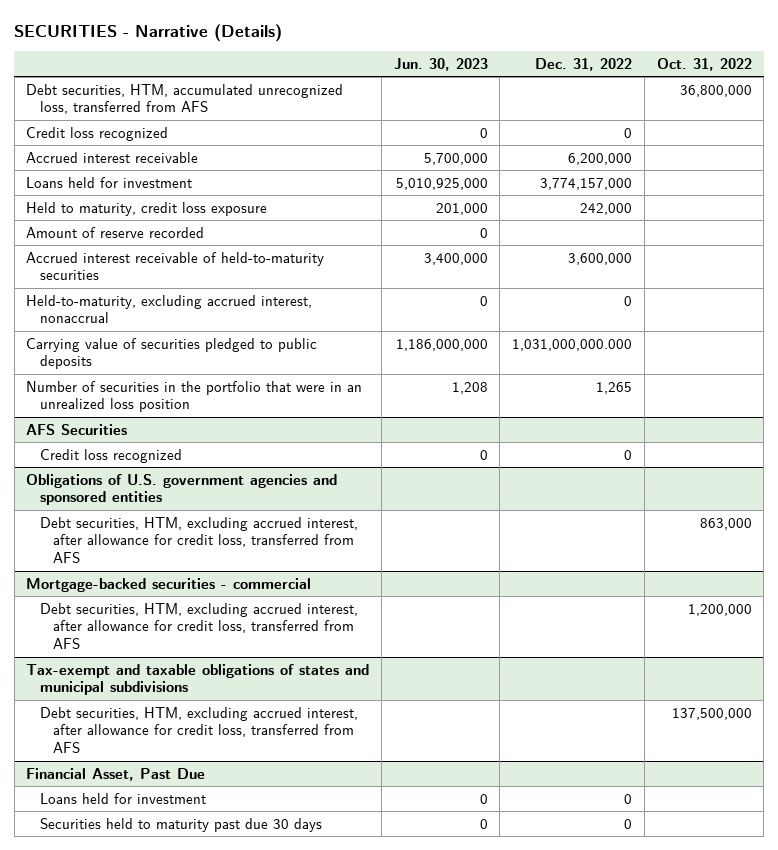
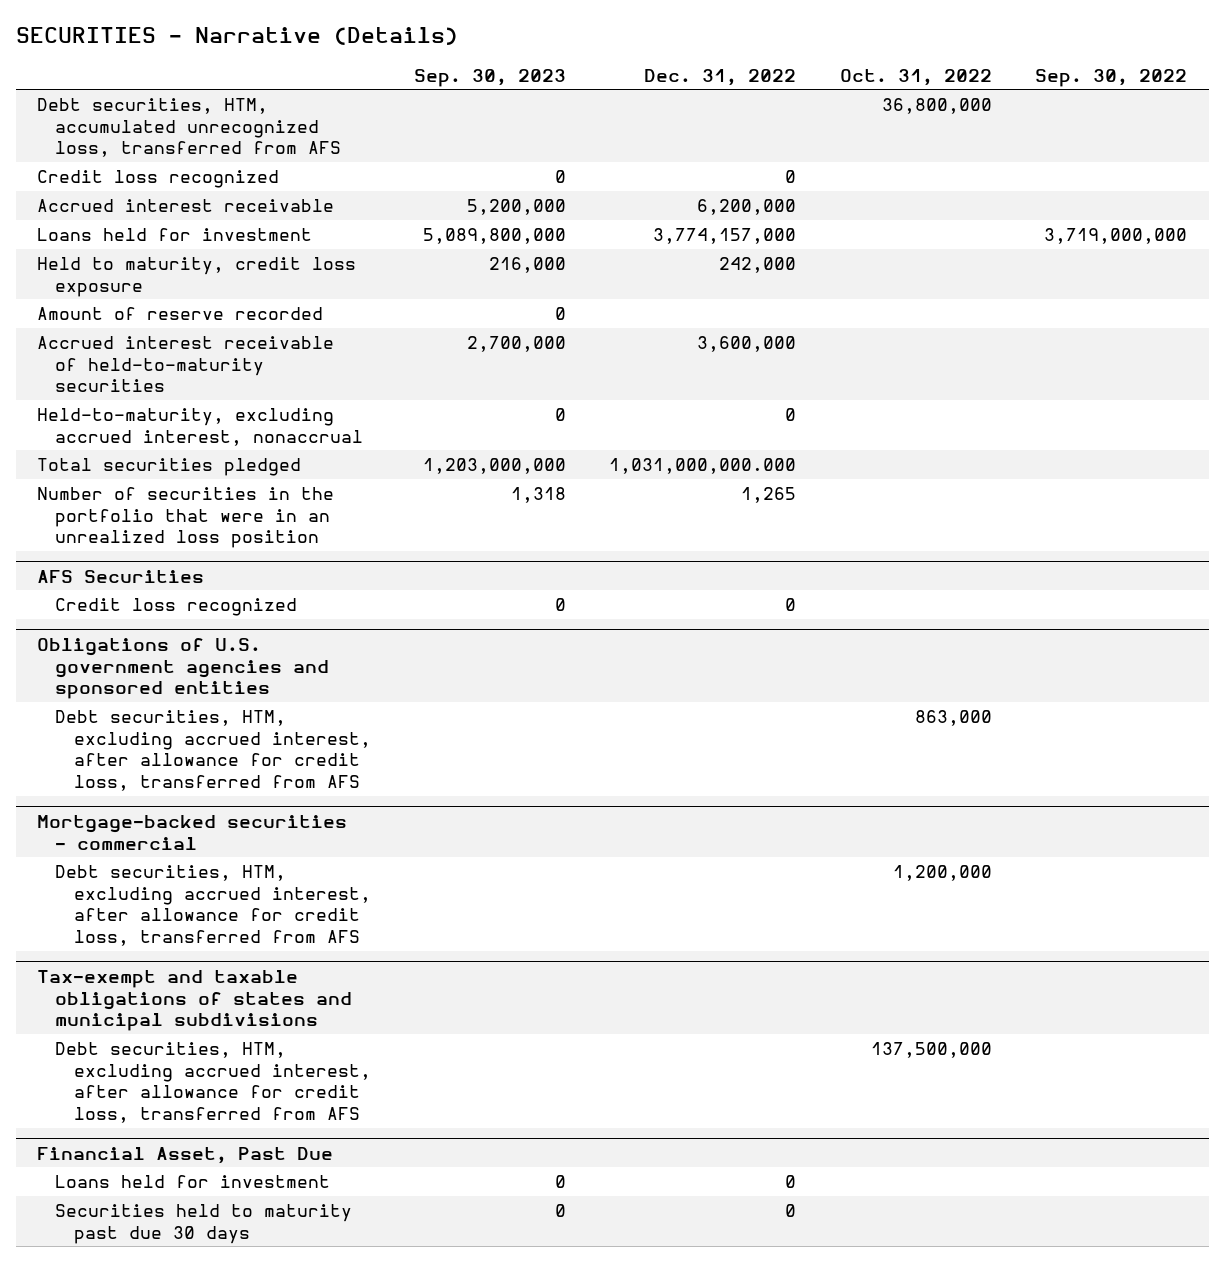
- | Jun. 30, 2023 | Dec. 31, 2022 | Oct. 31, 2022
+ | Sep. 30, 2023 | Dec. 31, 2022 | Oct. 31, 2022 | Sep. 30, 2022
- Carrying value of securities pledged to public deposits | 1,186,000,000 | 1,031,000,000.000 |
+ Total securities pledged | 1,203,000,000 | 1,031,000,000.000 | |

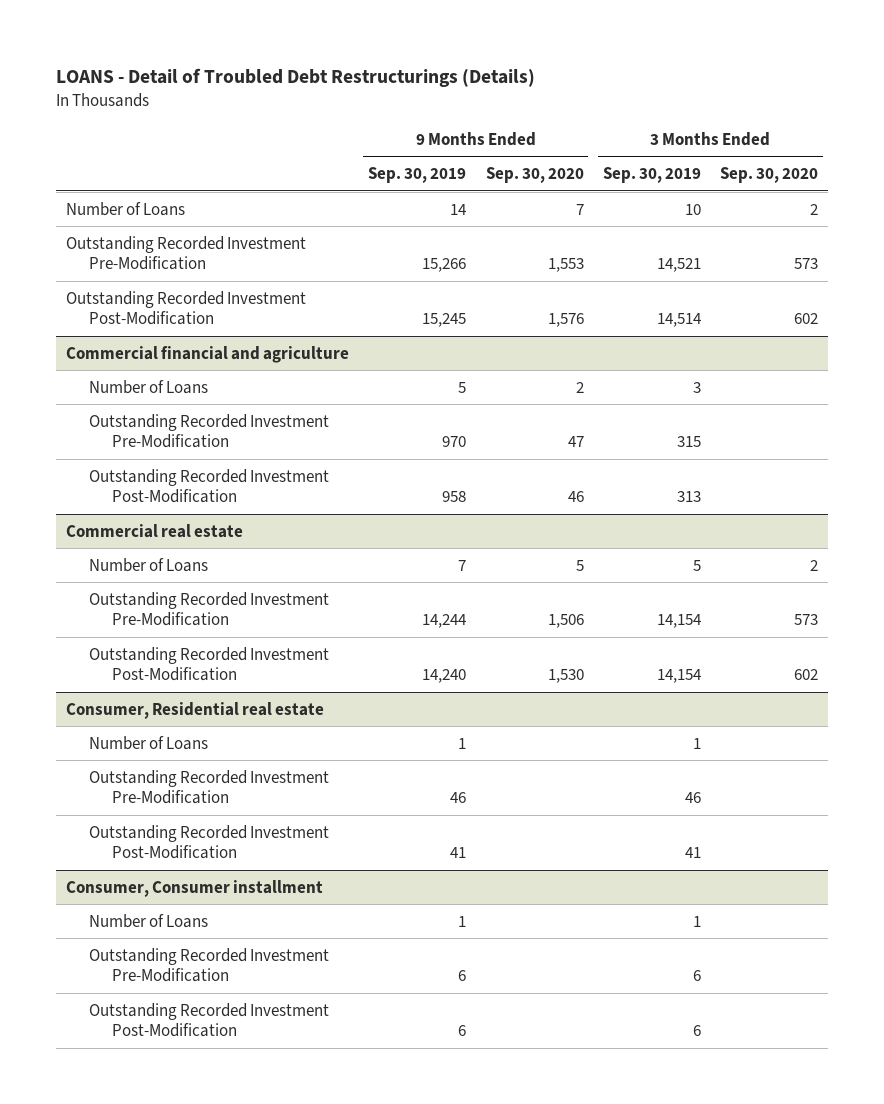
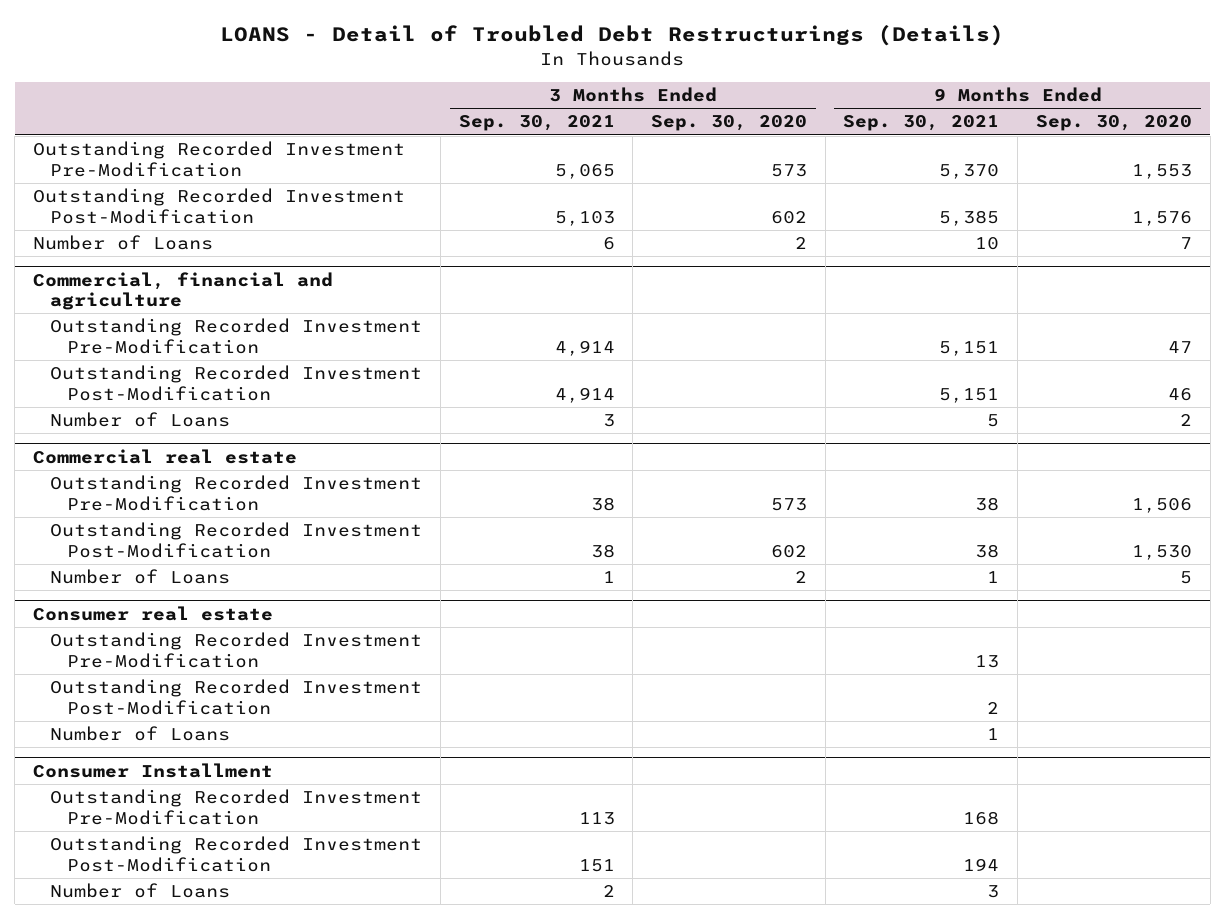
- | 9 Months Ended Sep. 30, 2019 | 9 Months Ended Sep. 30, 2020 | 3 Months Ended Sep. 30, 2019 | 3 Months Ended Sep. 30, 2020
+ | 3 Months Ended Sep. 30, 2021 | 3 Months Ended Sep. 30, 2020 | 9 Months Ended Sep. 30, 2021 | 9 Months Ended Sep. 30, 2020
- Commercial financial and agriculture
- Number of Loans | 5 | 2 | 3 |
moved down: Number of Loans | 6 | 2 | 10 | 7
+ Commercial, financial and agriculture
+ Number of Loans | 3 | | 5 | 2
- Consumer, Residential real estate
- Number of Loans | 1 | | 1 |
@ Commercial real estate
moved down: Number of Loans | 1 | 2 | 1 | 5
+ Consumer real estate
- Consumer, Consumer installment
+ Consumer Installment
+ Number of Loans | 2 | | 3 |

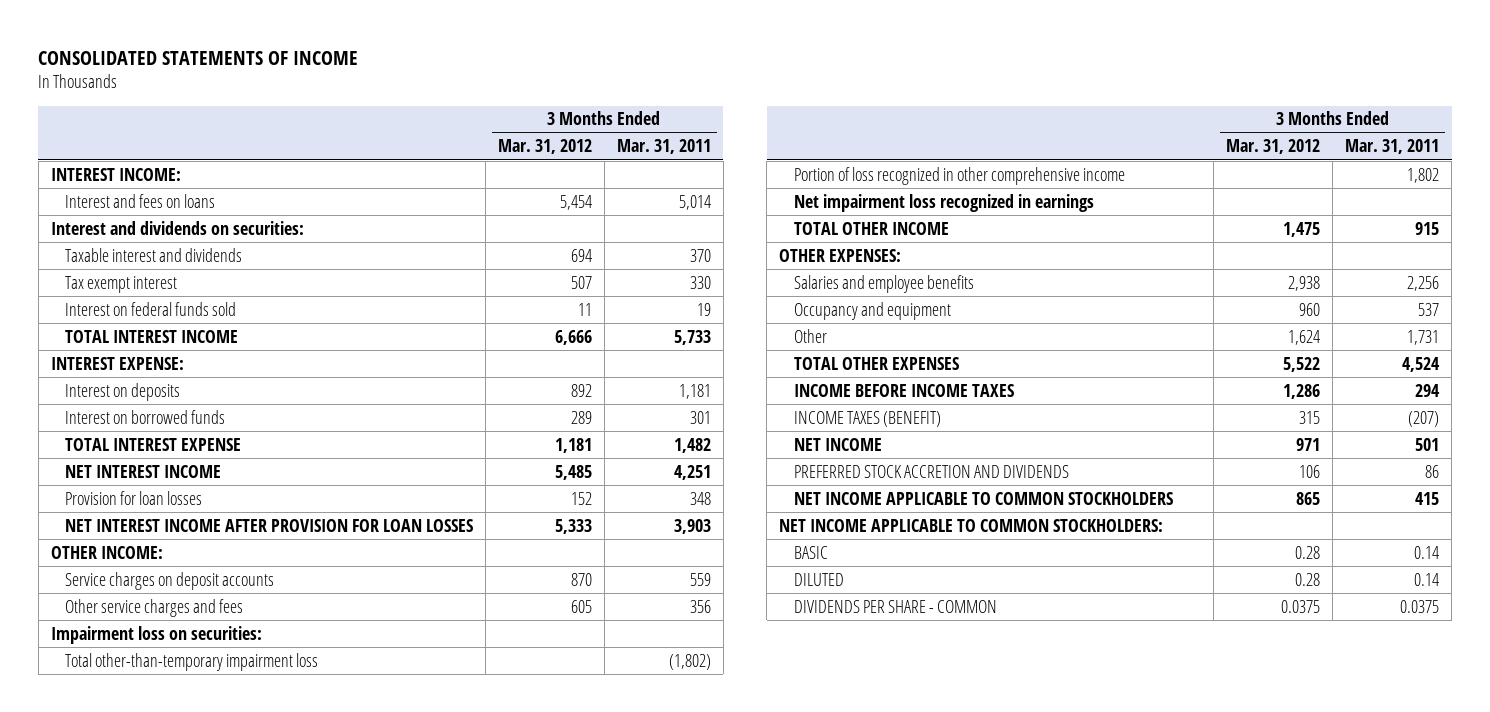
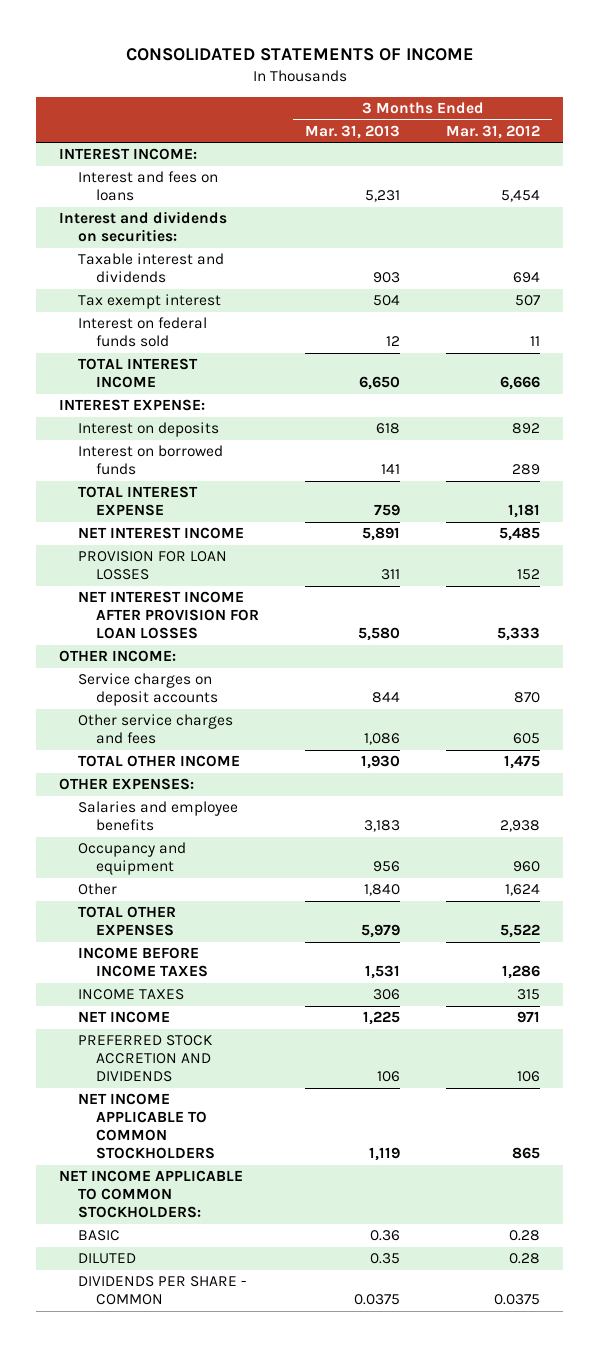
- | 3 Months Ended Mar. 31, 2012 | 3 Months Ended Mar. 31, 2011
+ | 3 Months Ended Mar. 31, 2013 | 3 Months Ended Mar. 31, 2012
- Provision for loan losses | 152 | 348
+ PROVISION FOR LOAN LOSSES | 311 | 152
- Impairment loss on securities:
- Total other-than-temporary impairment loss | | (1,802)
- Portion of loss recognized in other comprehensive income | | 1,802
- Net impairment loss recognized in earnings
- INCOME TAXES (BENEFIT) | 315 | (207)
+ INCOME TAXES | 306 | 315

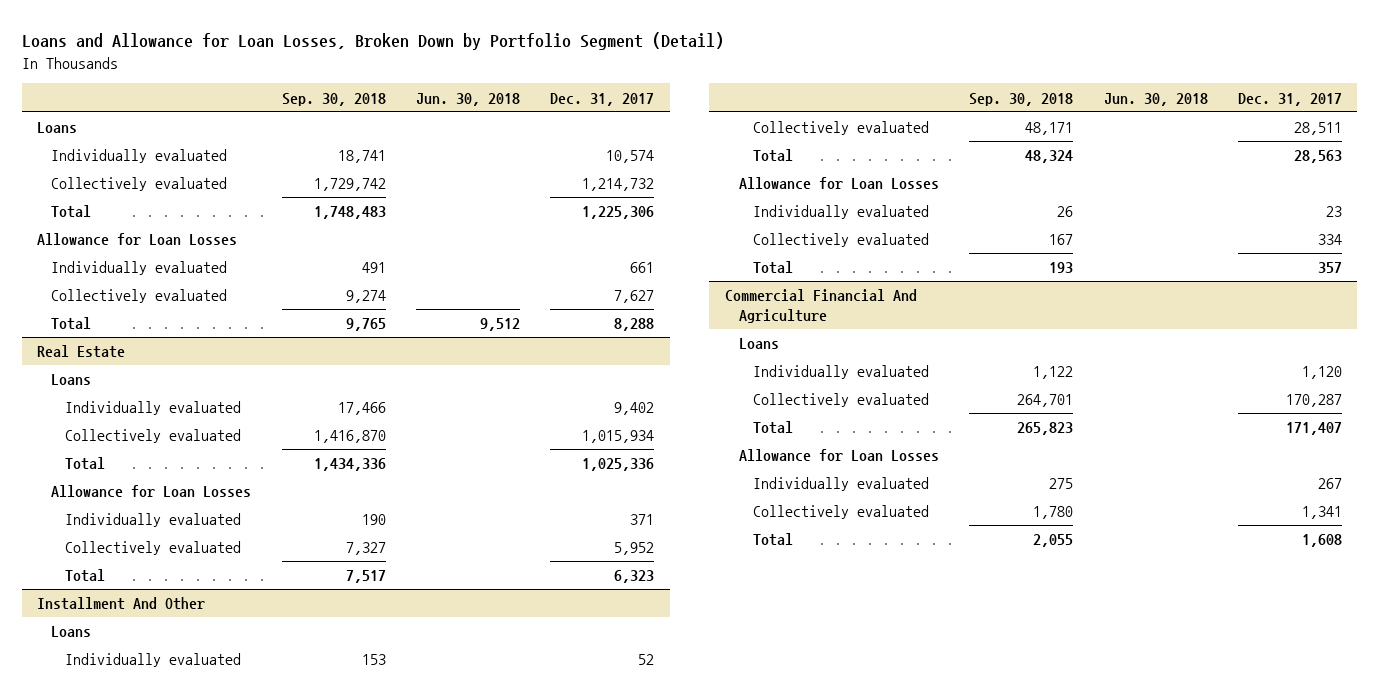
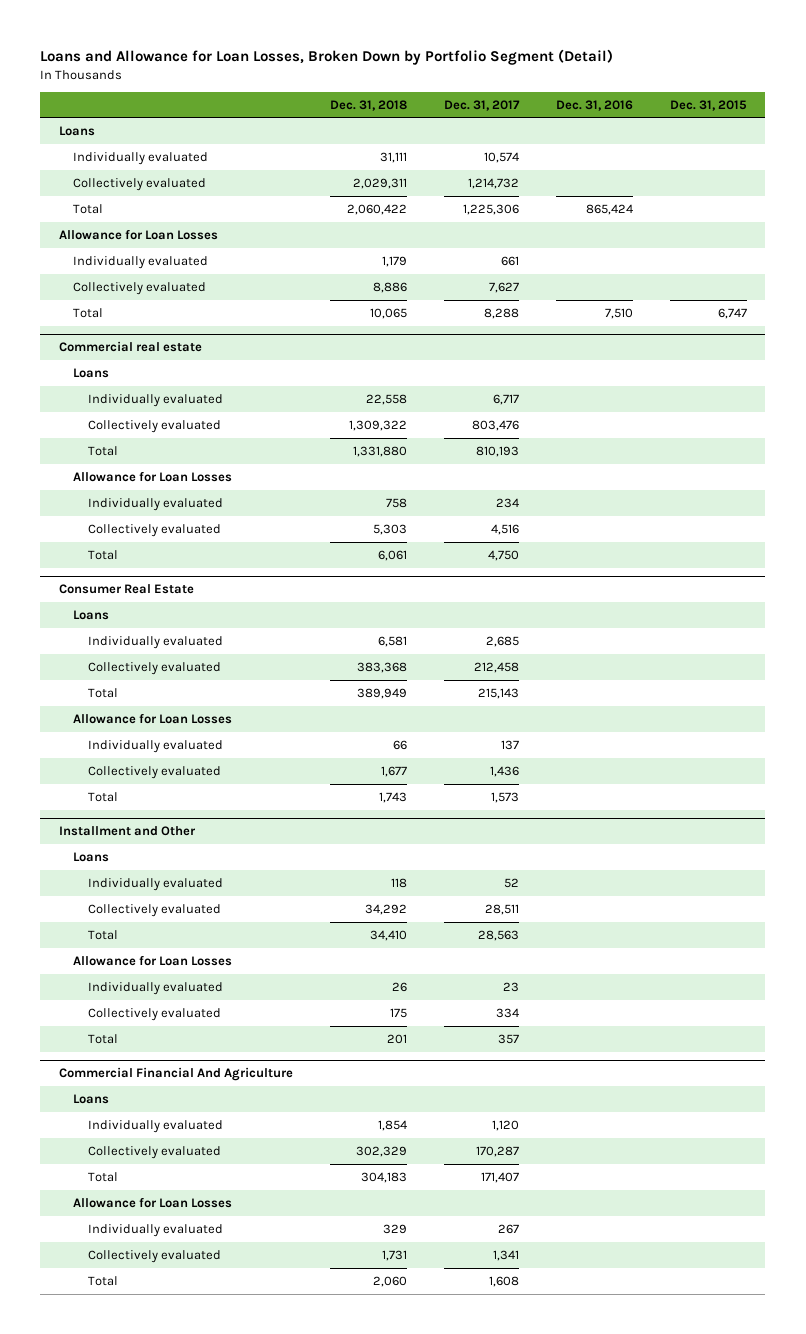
- | Sep. 30, 2018 | Jun. 30, 2018 | Dec. 31, 2017
+ | Dec. 31, 2018 | Dec. 31, 2017 | Dec. 31, 2016 | Dec. 31, 2015
- Real Estate
+ Commercial real estate
- Individually evaluated | 17,466 | | 9,402
- Collectively evaluated | 1,416,870 | | 1,015,934
- Total | 1,434,336 | | 1,025,336
+ Individually evaluated | 22,558 | 6,717 | |
+ Collectively evaluated | 1,309,322 | 803,476 | |
+ Total | 1,331,880 | 810,193 | |
- Individually evaluated | 190 | | 371
- Collectively evaluated | 7,327 | | 5,952
- Total | 7,517 | | 6,323
- Installment And Other
+ Individually evaluated | 758 | 234 | |
+ Collectively evaluated | 5,303 | 4,516 | |
+ Total | 6,061 | 4,750 | |
+ Consumer Real Estate
+ Individually evaluated | 6,581 | 2,685 | |
+ Collectively evaluated | 383,368 | 212,458 | |
+ Total | 389,949 | 215,143 | |
+ Allowance for Loan Losses
+ Individually evaluated | 66 | 137 | |
+ Collectively evaluated | 1,677 | 1,436 | |
+ Total | 1,743 | 1,573 | |
+ Installment and Other
+ Loans

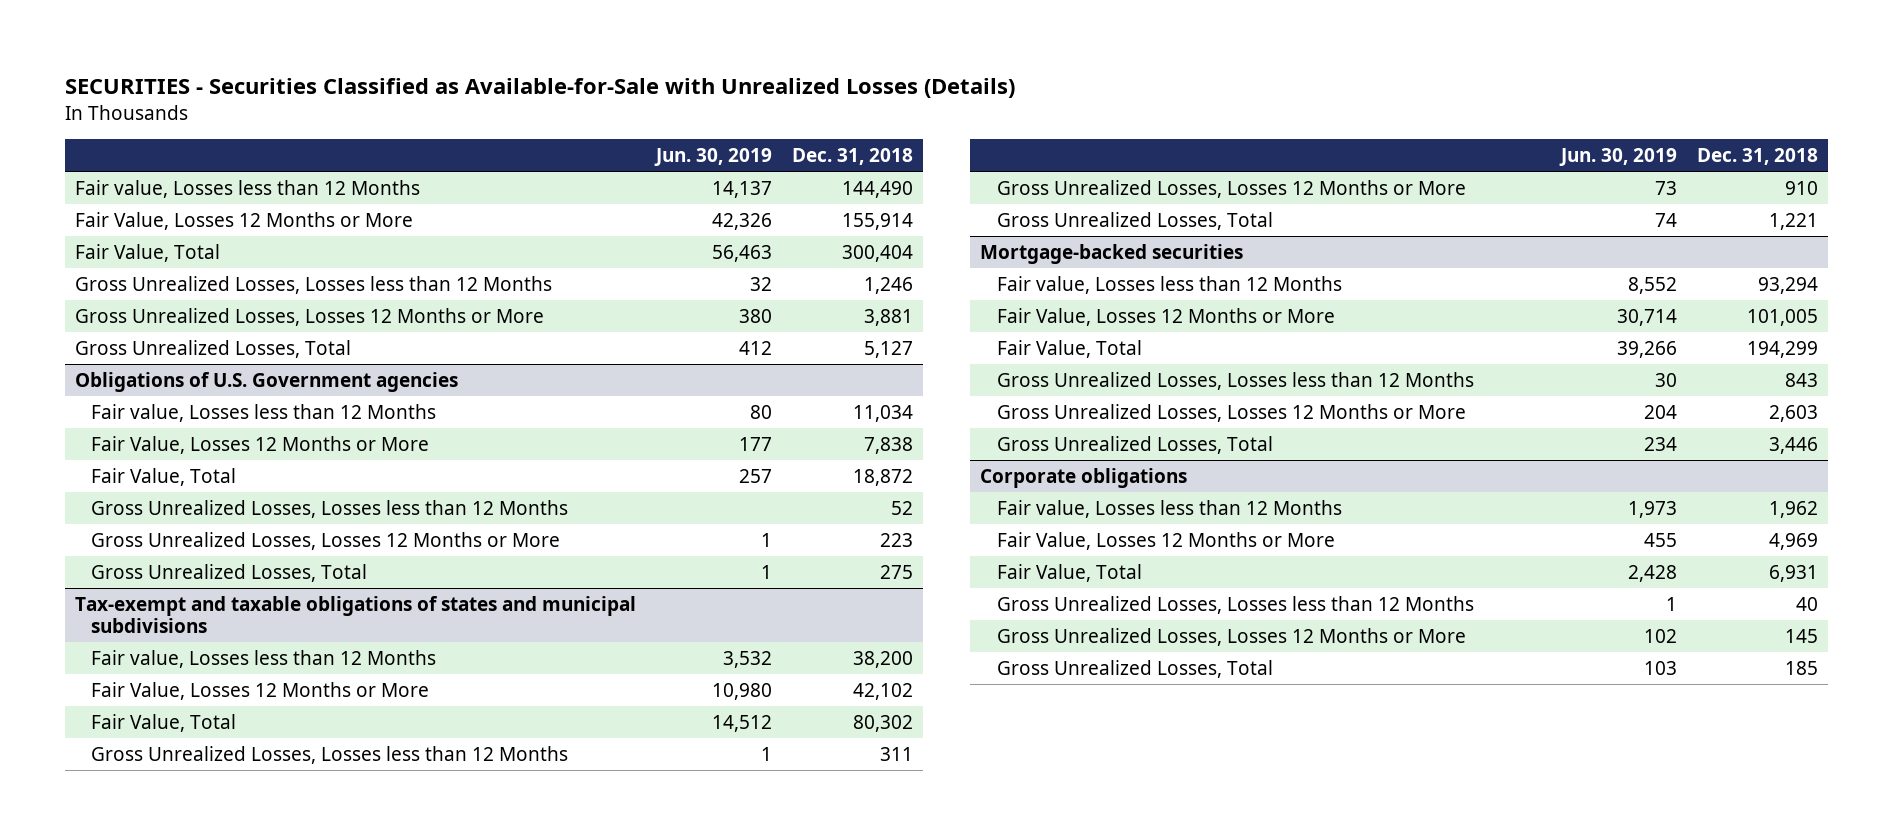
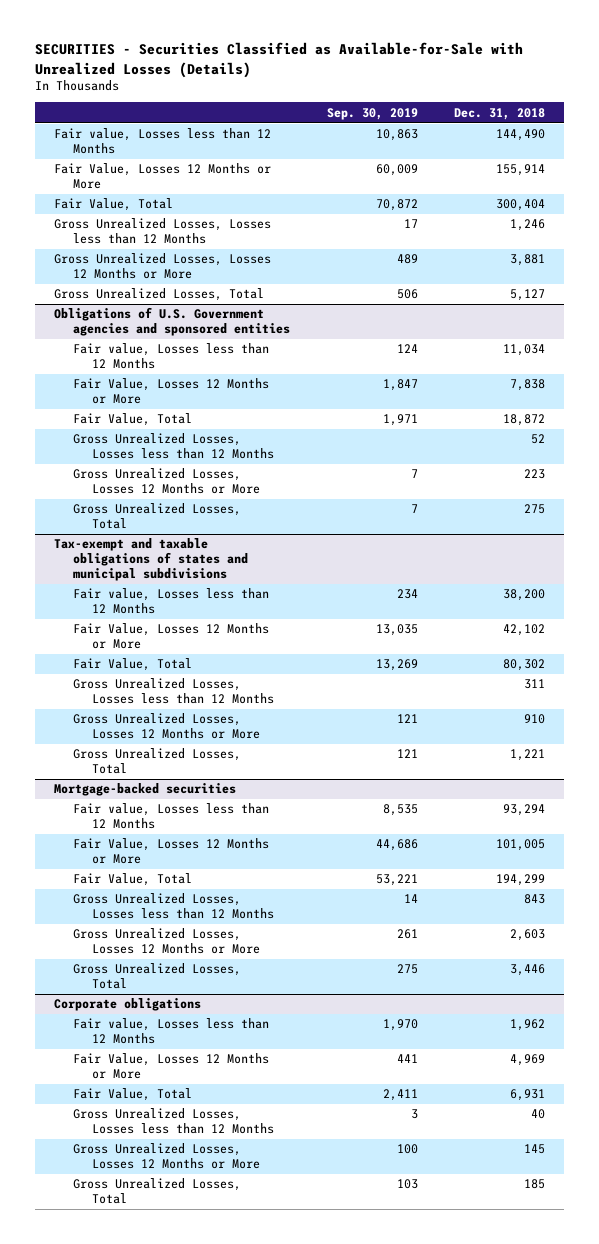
- | Jun. 30, 2019 | Dec. 31, 2018
+ | Sep. 30, 2019 | Dec. 31, 2018
- Obligations of U.S. Government agencies
+ Obligations of U.S. Government agencies and sponsored entities

